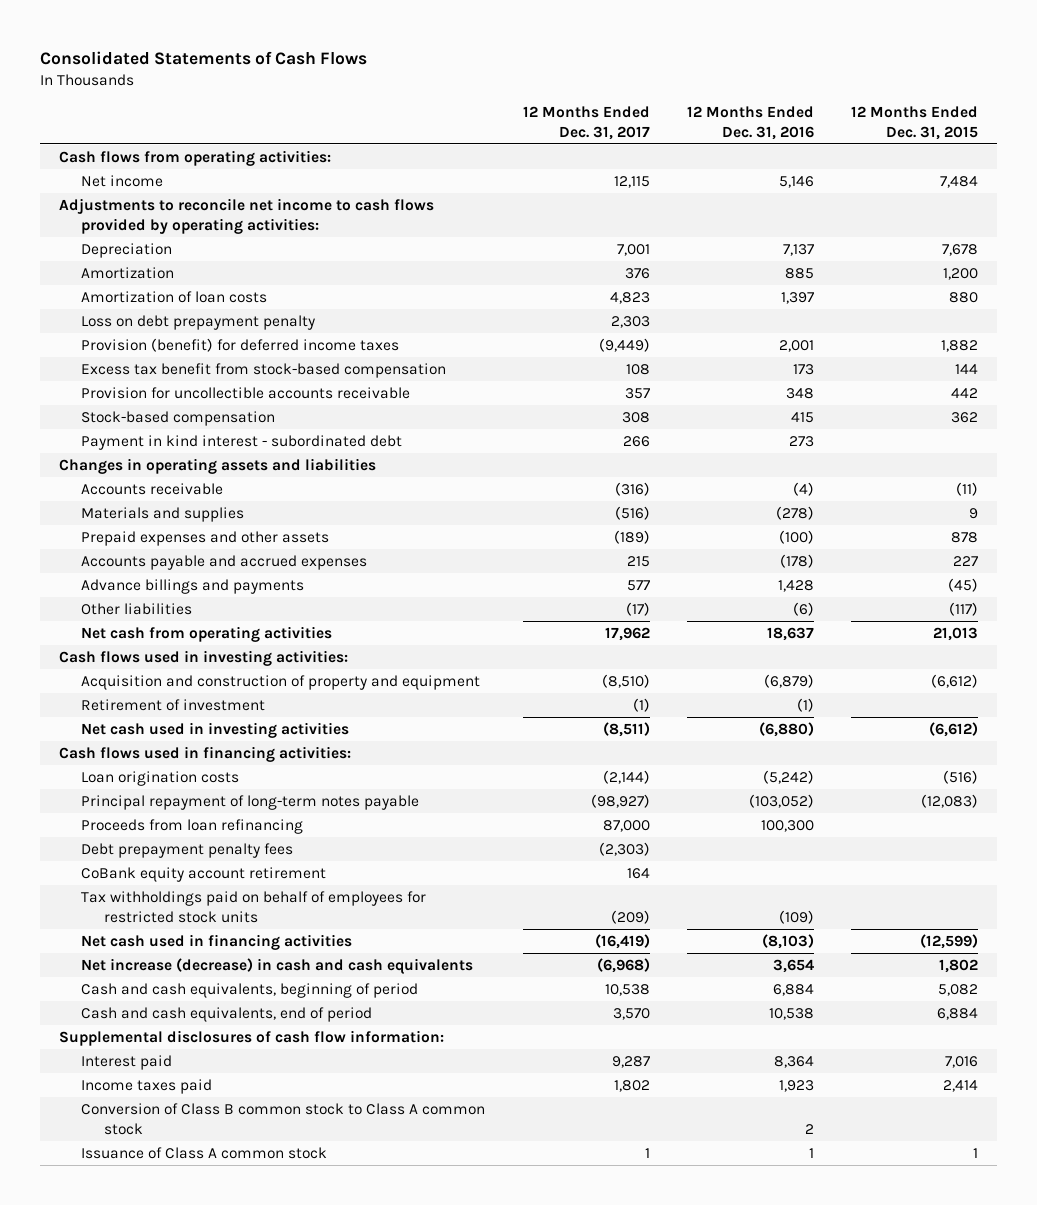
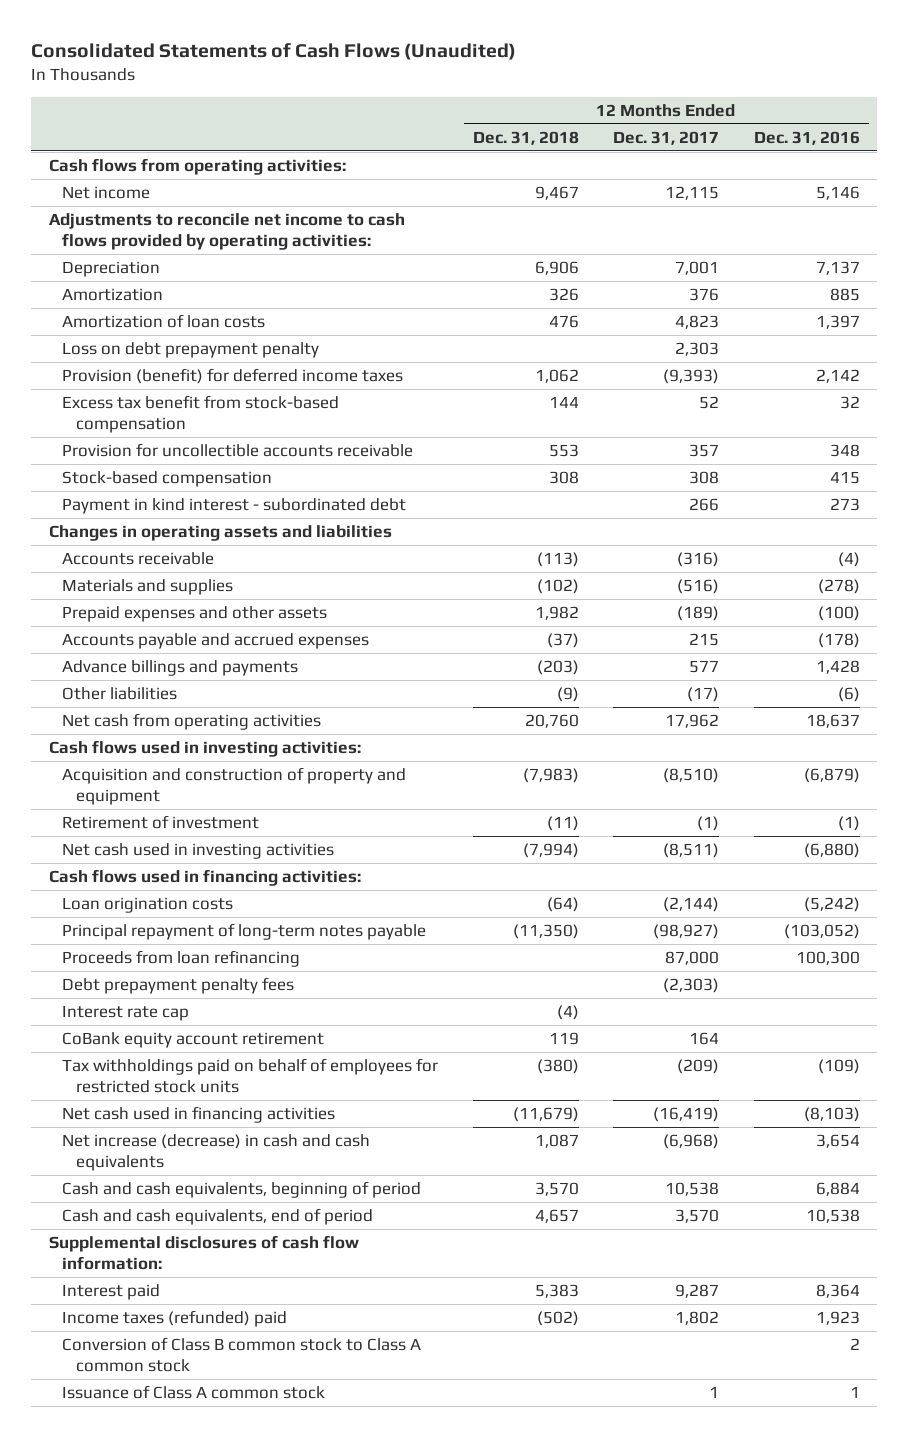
- Consolidated Statements of Cash Flows
+ Consolidated Statements of Cash Flows (Unaudited)
- | 12 Months Ended Dec. 31, 2017 | 12 Months Ended Dec. 31, 2016 | 12 Months Ended Dec. 31, 2015
+ | 12 Months Ended Dec. 31, 2018 | 12 Months Ended Dec. 31, 2017 | 12 Months Ended Dec. 31, 2016
- Provision (benefit) for deferred income taxes | (9,449) | 2,001 | 1,882
- Excess tax benefit from stock-based compensation | 108 | 173 | 144
+ Provision (benefit) for deferred income taxes | 1,062 | (9,393) | 2,142
+ Excess tax benefit from stock-based compensation | 144 | 52 | 32
+ Interest rate cap | (4) | |
- Income taxes paid | 1,802 | 1,923 | 2,414
+ Income taxes (refunded) paid | (502) | 1,802 | 1,923

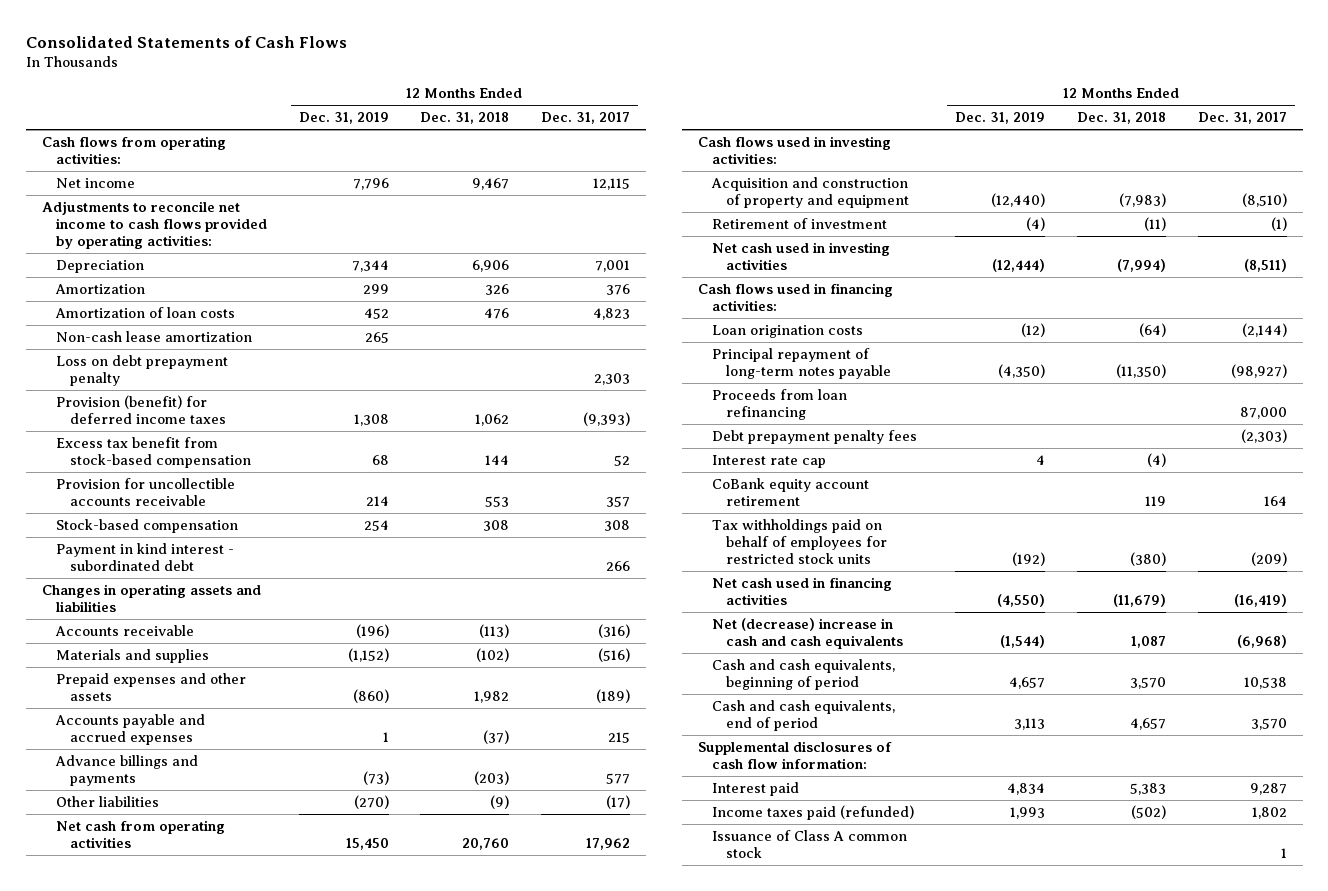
- Consolidated Statements of Cash Flows (Unaudited)
+ Consolidated Statements of Cash Flows
- | 12 Months Ended Dec. 31, 2018 | 12 Months Ended Dec. 31, 2017 | 12 Months Ended Dec. 31, 2016
+ | 12 Months Ended Dec. 31, 2019 | 12 Months Ended Dec. 31, 2018 | 12 Months Ended Dec. 31, 2017
+ Non-cash lease amortization | 265 | |
- Net increase (decrease) in cash and cash equivalents | 1,087 | (6,968) | 3,654
+ Net (decrease) increase in cash and cash equivalents | (1,544) | 1,087 | (6,968)
- Income taxes (refunded) paid | (502) | 1,802 | 1,923
- Conversion of Class B common stock to Class A common stock | | | 2
+ Income taxes paid (refunded) | 1,993 | (502) | 1,802

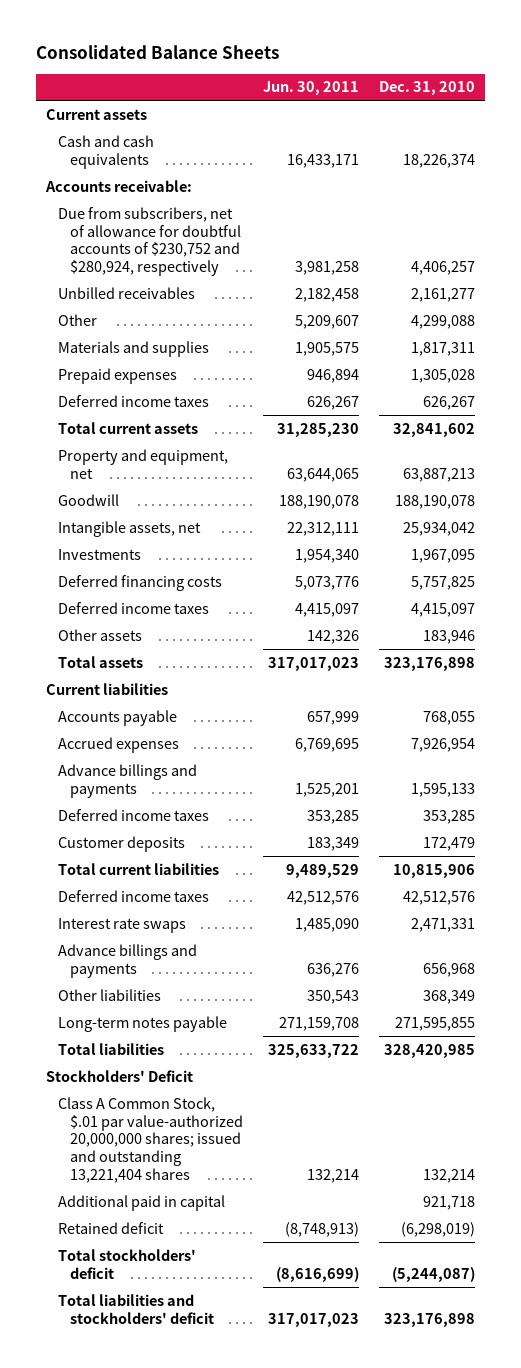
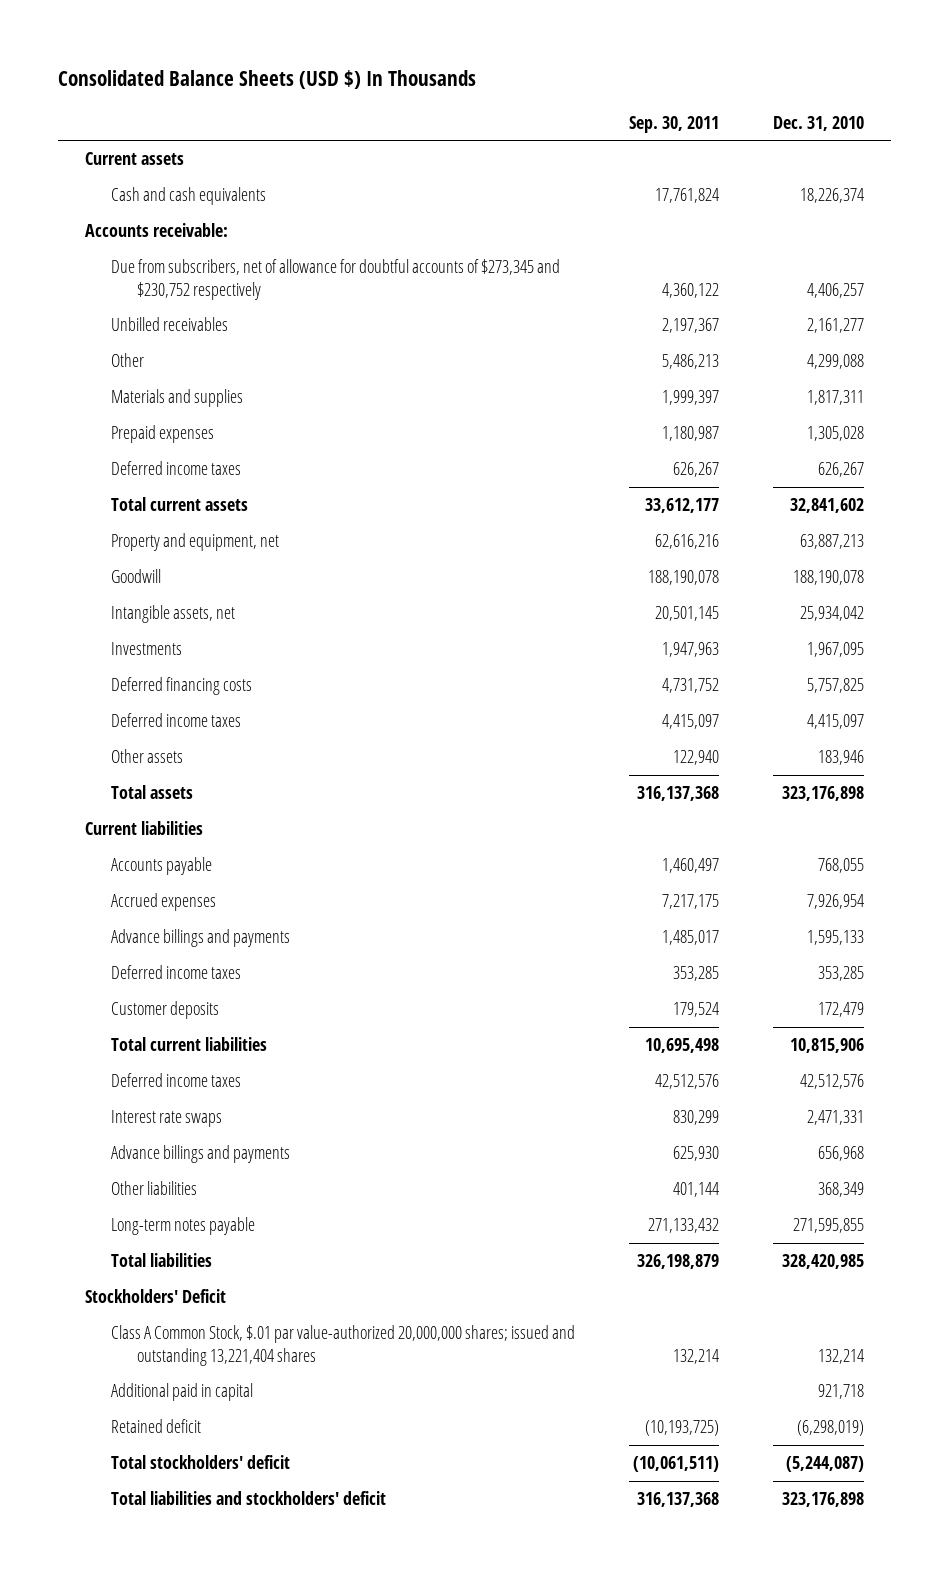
- Consolidated Balance Sheets
+ Consolidated Balance Sheets (USD $) In Thousands
- | Jun. 30, 2011 | Dec. 31, 2010
+ | Sep. 30, 2011 | Dec. 31, 2010
- Due from subscribers, net of allowance for doubtful accounts of $230,752 and $280,924, respectively | 3,981,258 | 4,406,257
+ Due from subscribers, net of allowance for doubtful accounts of $273,345 and $230,752 respectively | 4,360,122 | 4,406,257

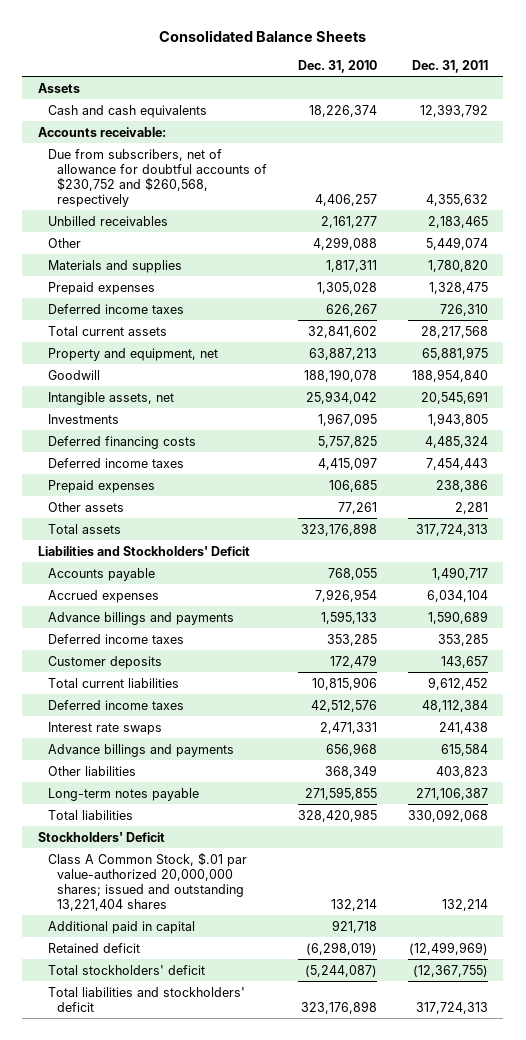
- Consolidated Balance Sheets (USD $) In Thousands
+ Consolidated Balance Sheets
- | Sep. 30, 2011 | Dec. 31, 2010
+ | Dec. 31, 2010 | Dec. 31, 2011
- Current assets
+ Assets
- Due from subscribers, net of allowance for doubtful accounts of $273,345 and $230,752 respectively | 4,360,122 | 4,406,257
+ Due from subscribers, net of allowance for doubtful accounts of $230,752 and $260,568, respectively | 4,406,257 | 4,355,632
- Other assets | 122,940 | 183,946
+ Prepaid expenses | 106,685 | 238,386
+ Other assets | 77,261 | 2,281
- Current liabilities
+ Liabilities and Stockholders' Deficit

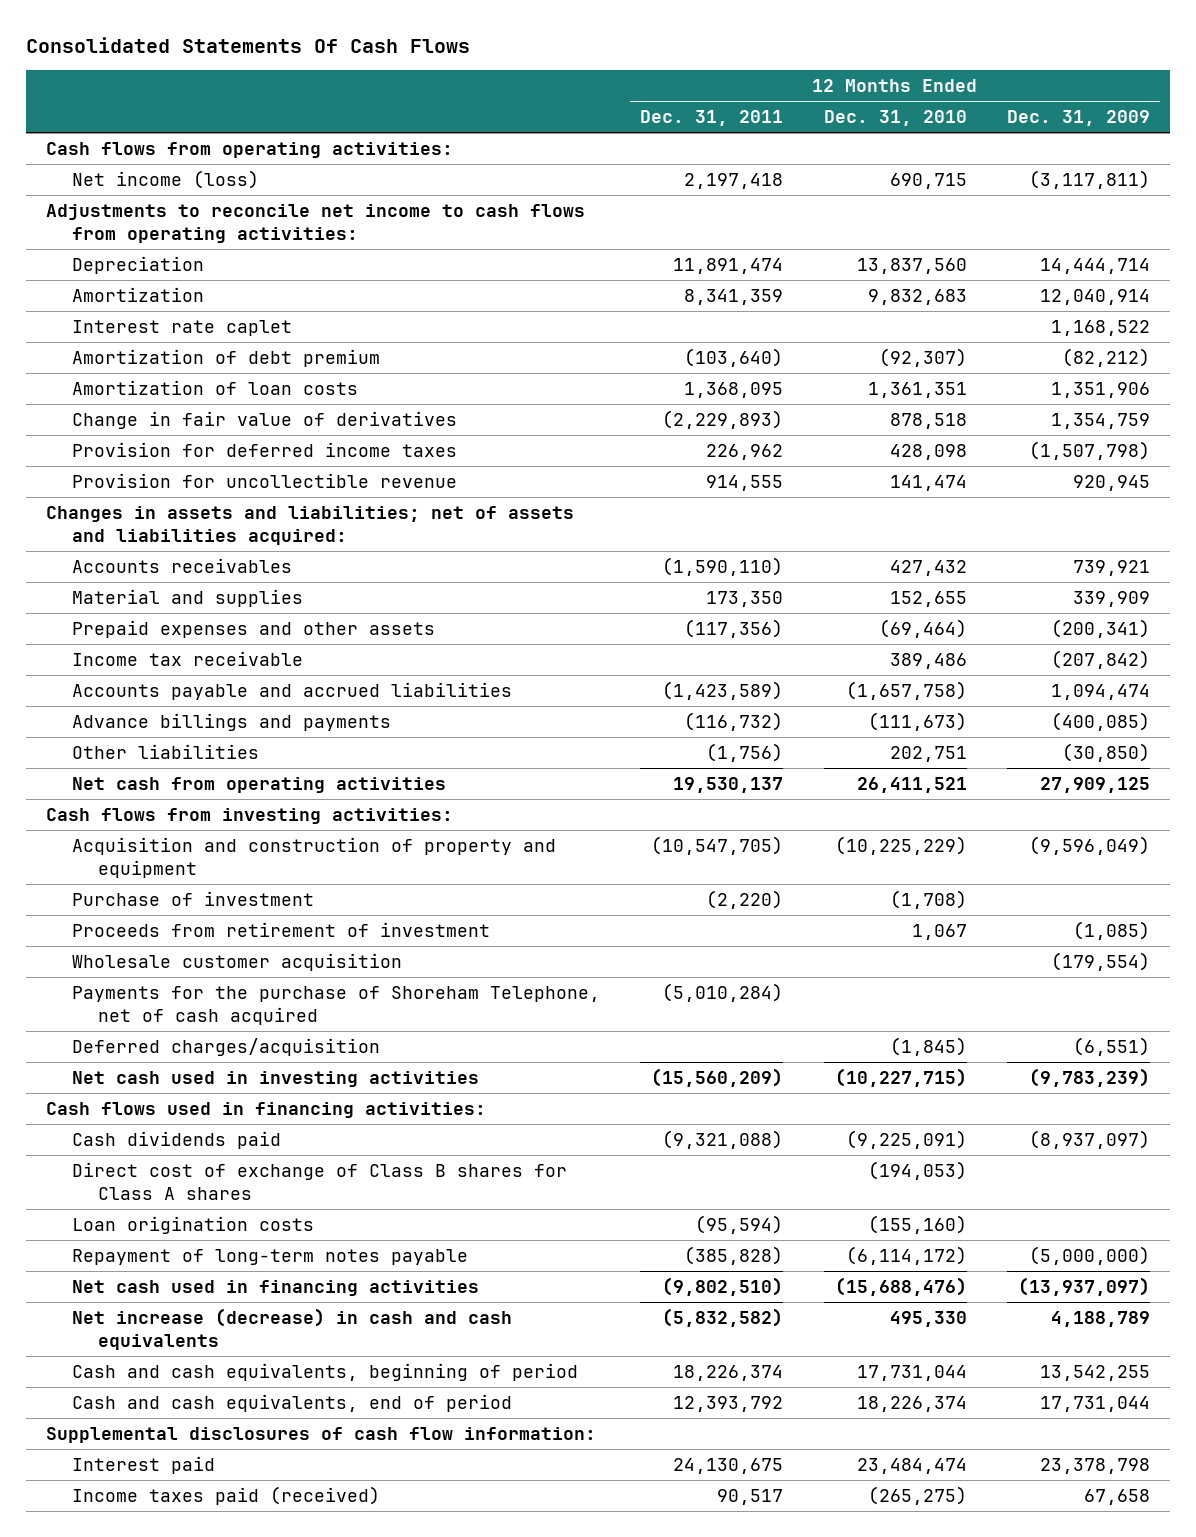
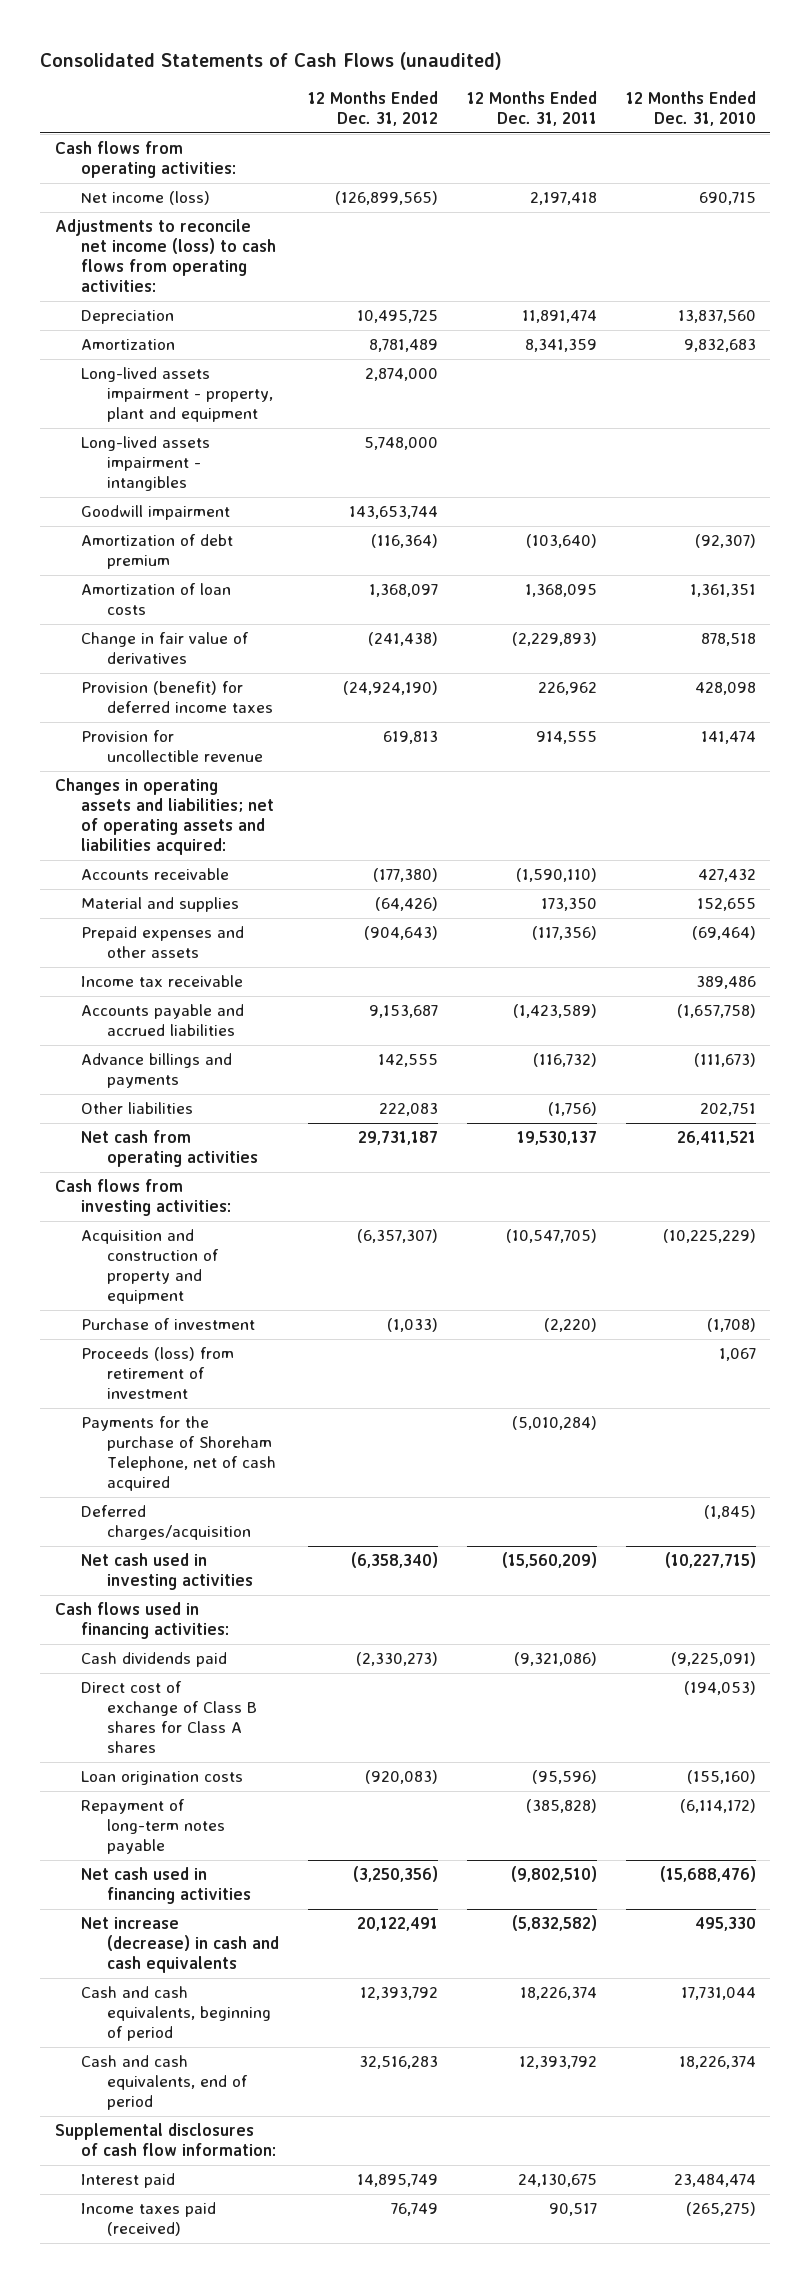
- Consolidated Statements Of Cash Flows
+ Consolidated Statements of Cash Flows (unaudited)
- | 12 Months Ended Dec. 31, 2011 | 12 Months Ended Dec. 31, 2010 | 12 Months Ended Dec. 31, 2009
+ | 12 Months Ended Dec. 31, 2012 | 12 Months Ended Dec. 31, 2011 | 12 Months Ended Dec. 31, 2010
- Adjustments to reconcile net income to cash flows from operating activities:
+ Adjustments to reconcile net income (loss) to cash flows from operating activities:
- Interest rate caplet | | | 1,168,522
+ Long-lived assets impairment - property, plant and equipment | 2,874,000 | |
+ Long-lived assets impairment - intangibles | 5,748,000 | |
+ Goodwill impairment | 143,653,744 | |
- Provision for deferred income taxes | 226,962 | 428,098 | (1,507,798)
+ Provision (benefit) for deferred income taxes | (24,924,190) | 226,962 | 428,098
- Changes in assets and liabilities; net of assets and liabilities acquired:
- Accounts receivables | (1,590,110) | 427,432 | 739,921
+ Changes in operating assets and liabilities; net of operating assets and liabilities acquired:
+ Accounts receivable | (177,380) | (1,590,110) | 427,432
- Proceeds from retirement of investment | | 1,067 | (1,085)
- Wholesale customer acquisition | | | (179,554)
+ Proceeds (loss) from retirement of investment | | | 1,067
- Cash dividends paid | (9,321,088) | (9,225,091) | (8,937,097)
+ Cash dividends paid | (2,330,273) | (9,321,086) | (9,225,091)
- Loan origination costs | (95,594) | (155,160) |
+ Loan origination costs | (920,083) | (95,596) | (155,160)

